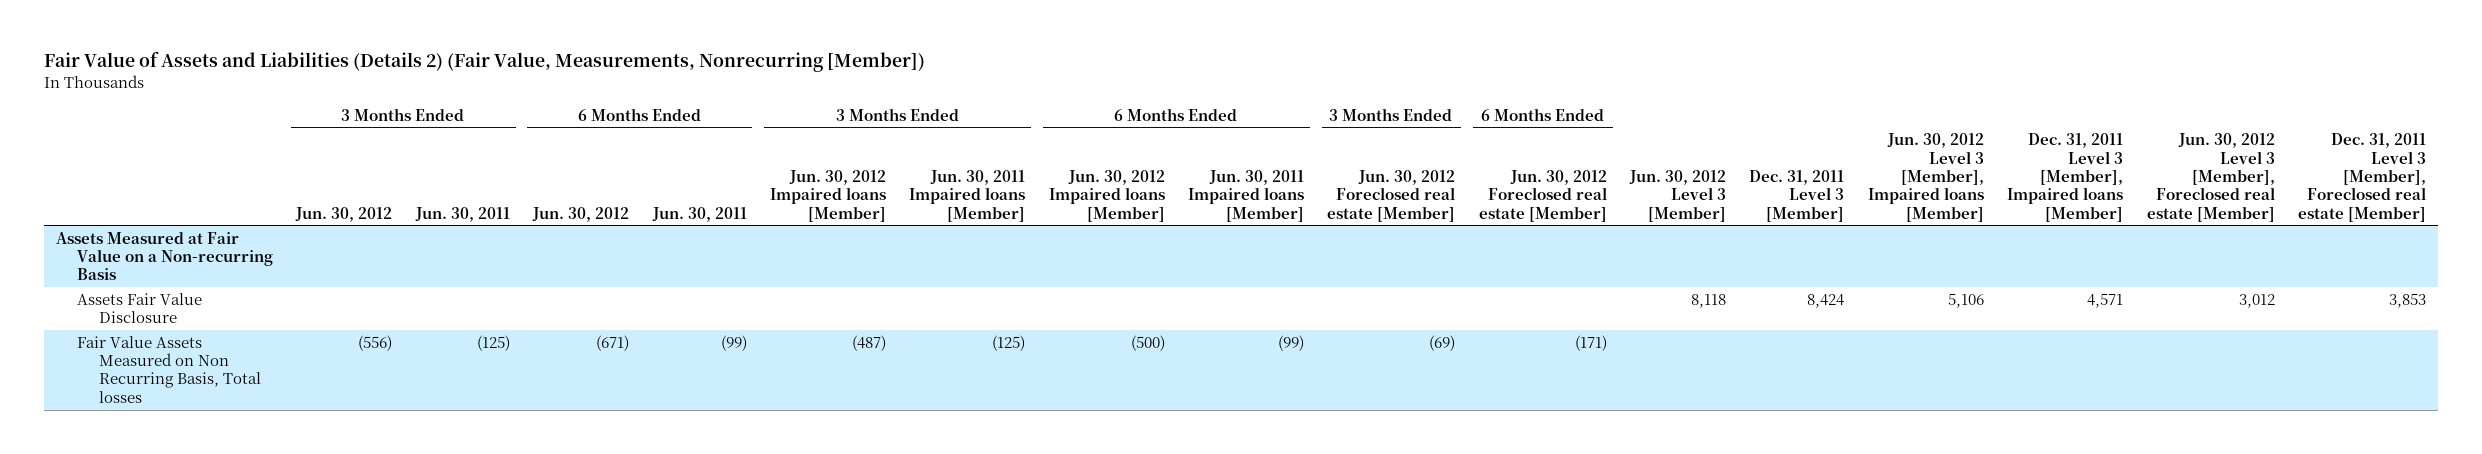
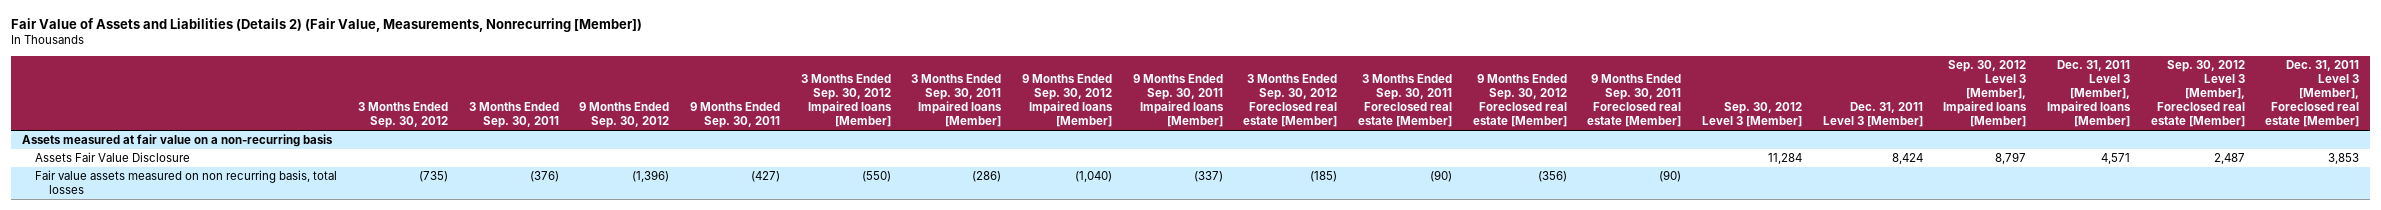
- | 3 Months Ended Jun. 30, 2012 | 3 Months Ended Jun. 30, 2011 | 6 Months Ended Jun. 30, 2012 | 6 Months Ended Jun. 30, 2011 | 3 Months Ended Jun. 30, 2012 Impaired loans [Member] | 3 Months Ended Jun. 30, 2011 Impaired loans [Member] | 6 Months Ended Jun. 30, 2012 Impaired loans [Member] | 6 Months Ended Jun. 30, 2011 Impaired loans [Member] | 3 Months Ended Jun. 30, 2012 Foreclosed real estate [Member] | 6 Months Ended Jun. 30, 2012 Foreclosed real estate [Member] | Jun. 30, 2012 Level 3 [Member] | Dec. 31, 2011 Level 3 [Member] | Jun. 30, 2012 Level 3 [Member], Impaired loans [Member] | Dec. 31, 2011 Level 3 [Member], Impaired loans [Member] | Jun. 30, 2012 Level 3 [Member], Foreclosed real estate [Member] | Dec. 31, 2011 Level 3 [Member], Foreclosed real estate [Member]
+ | 3 Months Ended Sep. 30, 2012 | 3 Months Ended Sep. 30, 2011 | 9 Months Ended Sep. 30, 2012 | 9 Months Ended Sep. 30, 2011 | 3 Months Ended Sep. 30, 2012 Impaired loans [Member] | 3 Months Ended Sep. 30, 2011 Impaired loans [Member] | 9 Months Ended Sep. 30, 2012 Impaired loans [Member] | 9 Months Ended Sep. 30, 2011 Impaired loans [Member] | 3 Months Ended Sep. 30, 2012 Foreclosed real estate [Member] | 3 Months Ended Sep. 30, 2011 Foreclosed real estate [Member] | 9 Months Ended Sep. 30, 2012 Foreclosed real estate [Member] | 9 Months Ended Sep. 30, 2011 Foreclosed real estate [Member] | Sep. 30, 2012 Level 3 [Member] | Dec. 31, 2011 Level 3 [Member] | Sep. 30, 2012 Level 3 [Member], Impaired loans [Member] | Dec. 31, 2011 Level 3 [Member], Impaired loans [Member] | Sep. 30, 2012 Level 3 [Member], Foreclosed real estate [Member] | Dec. 31, 2011 Level 3 [Member], Foreclosed real estate [Member]
- Assets Measured at Fair Value on a Non-recurring Basis
+ Assets measured at fair value on a non-recurring basis
- Fair Value Assets Measured on Non Recurring Basis, Total losses | (556) | (125) | (671) | (99) | (487) | (125) | (500) | (99) | (69) | (171) | | | | | |
+ Fair value assets measured on non recurring basis, total losses | (735) | (376) | (1,396) | (427) | (550) | (286) | (1,040) | (337) | (185) | (90) | (356) | (90) | | | | | |

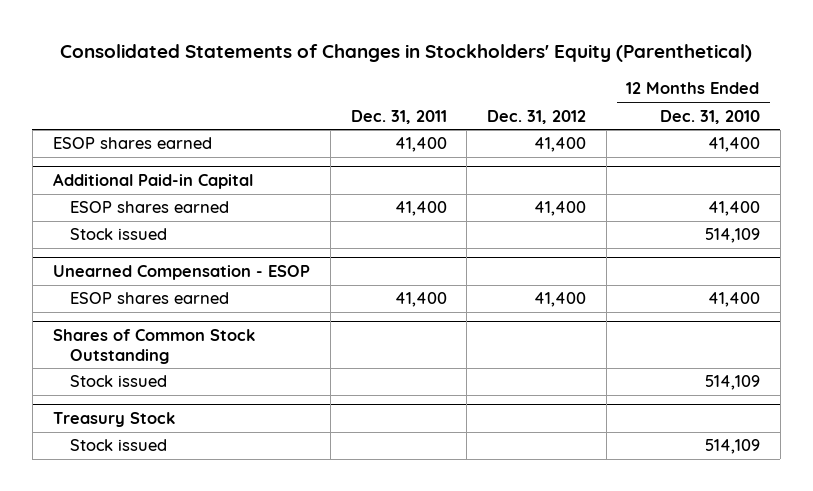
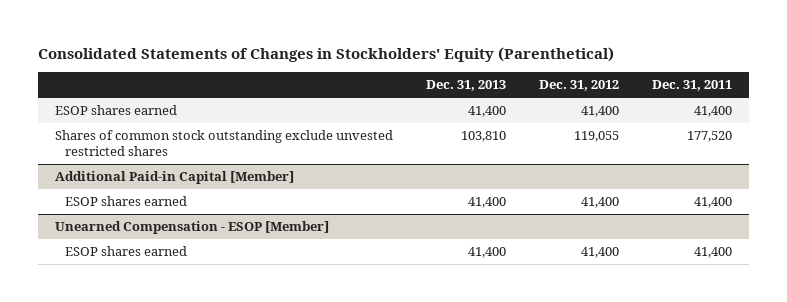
- | Dec. 31, 2011 | Dec. 31, 2012 | 12 Months Ended Dec. 31, 2010
+ | Dec. 31, 2013 | Dec. 31, 2012 | Dec. 31, 2011
- Additional Paid-in Capital
+ Shares of common stock outstanding exclude unvested restricted shares | 103,810 | 119,055 | 177,520
+ Additional Paid-in Capital [Member]
- Stock issued | | | 514,109
- Unearned Compensation - ESOP
+ Unearned Compensation - ESOP [Member]
- Shares of Common Stock Outstanding
- Stock issued | | | 514,109
- Treasury Stock
- Stock issued | | | 514,109

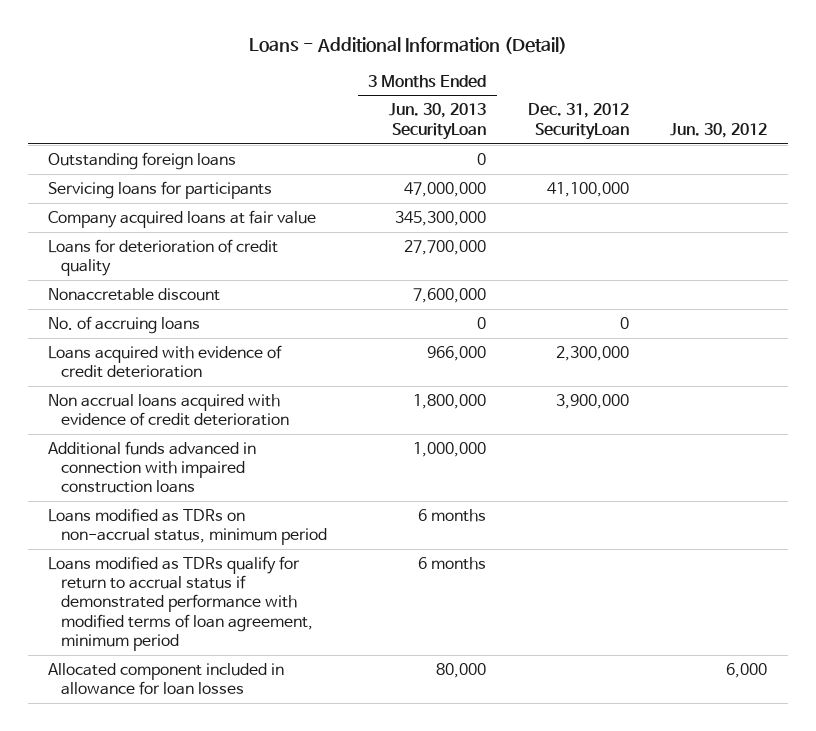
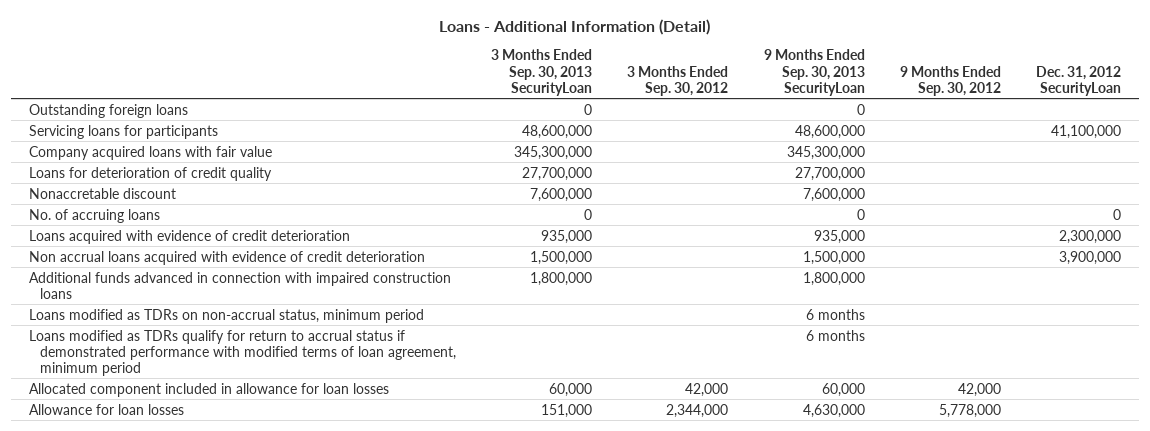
- | 3 Months Ended Jun. 30, 2013 SecurityLoan | Dec. 31, 2012 SecurityLoan | Jun. 30, 2012
+ | 3 Months Ended Sep. 30, 2013 SecurityLoan | 3 Months Ended Sep. 30, 2012 | 9 Months Ended Sep. 30, 2013 SecurityLoan | 9 Months Ended Sep. 30, 2012 | Dec. 31, 2012 SecurityLoan
- Company acquired loans at fair value | 345,300,000 | |
+ Company acquired loans with fair value | 345,300,000 | | 345,300,000 | |
+ Allowance for loan losses | 151,000 | 2,344,000 | 4,630,000 | 5,778,000 |

